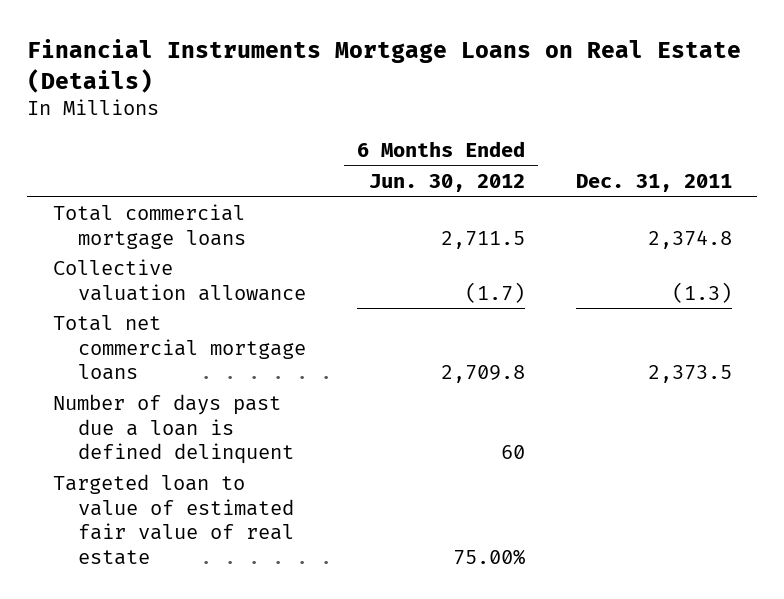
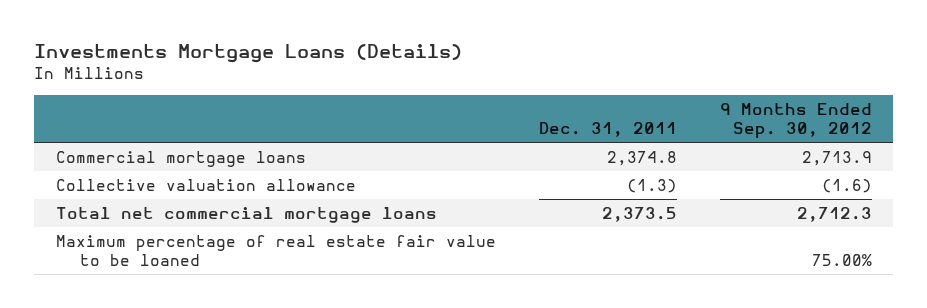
- Financial Instruments Mortgage Loans on Real Estate (Details)
+ Investments Mortgage Loans (Details)
- | 6 Months Ended Jun. 30, 2012 | Dec. 31, 2011
+ | Dec. 31, 2011 | 9 Months Ended Sep. 30, 2012
- Total commercial mortgage loans | 2,711.5 | 2,374.8
+ Commercial mortgage loans | 2,374.8 | 2,713.9
- Number of days past due a loan is defined delinquent | 60 |
- Targeted loan to value of estimated fair value of real estate | 75.00% |
+ Maximum percentage of real estate fair value to be loaned | | 75.00%

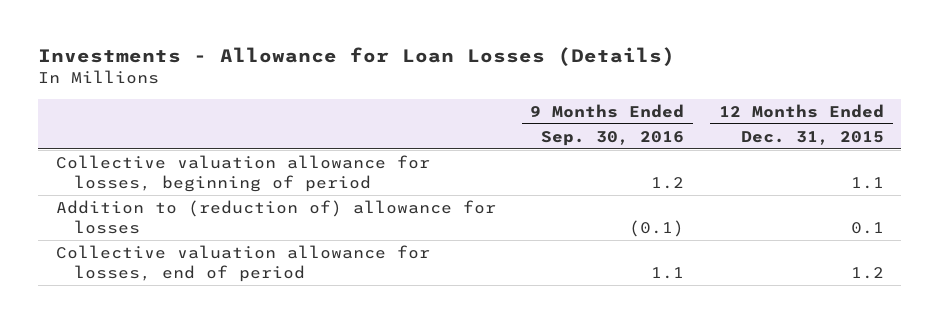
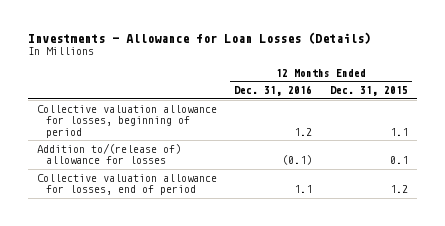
- | 9 Months Ended Sep. 30, 2016 | 12 Months Ended Dec. 31, 2015
+ | 12 Months Ended Dec. 31, 2016 | 12 Months Ended Dec. 31, 2015
- Addition to (reduction of) allowance for losses | (0.1) | 0.1
+ Addition to/(release of) allowance for losses | (0.1) | 0.1

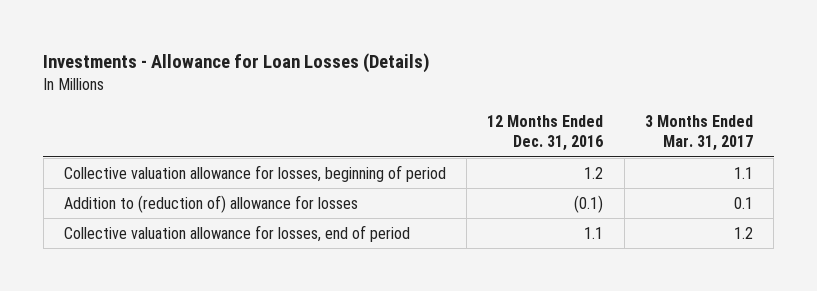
- | 12 Months Ended Dec. 31, 2016 | 12 Months Ended Dec. 31, 2015
+ | 12 Months Ended Dec. 31, 2016 | 3 Months Ended Mar. 31, 2017
- Addition to/(release of) allowance for losses | (0.1) | 0.1
+ Addition to (reduction of) allowance for losses | (0.1) | 0.1

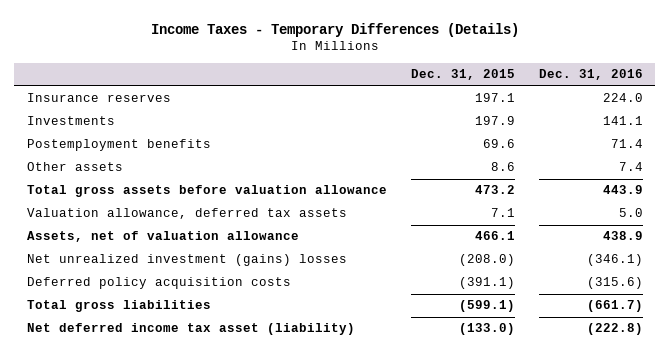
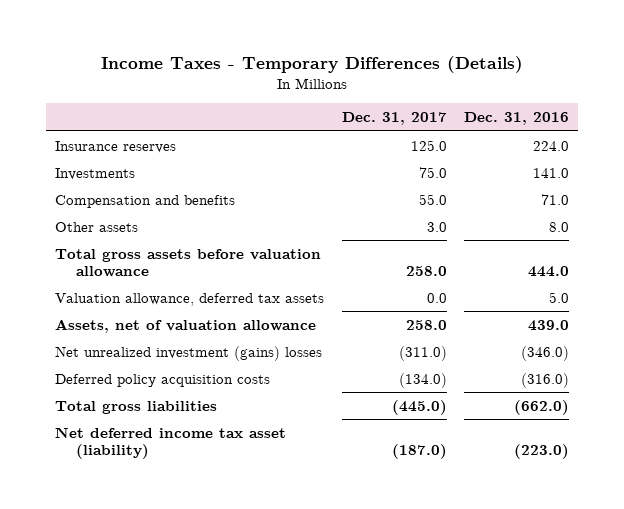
- | Dec. 31, 2015 | Dec. 31, 2016
+ | Dec. 31, 2017 | Dec. 31, 2016
- Investments | 197.9 | 141.1
- Postemployment benefits | 69.6 | 71.4
- Other assets | 8.6 | 7.4
- Total gross assets before valuation allowance | 473.2 | 443.9
+ Investments | 75.0 | 141.0
+ Compensation and benefits | 55.0 | 71.0
+ Other assets | 3.0 | 8.0
+ Total gross assets before valuation allowance | 258.0 | 444.0
- Assets, net of valuation allowance | 466.1 | 438.9
- Net unrealized investment (gains) losses | (208.0) | (346.1)
- Deferred policy acquisition costs | (391.1) | (315.6)
- Total gross liabilities | (599.1) | (661.7)
- Net deferred income tax asset (liability) | (133.0) | (222.8)
+ Assets, net of valuation allowance | 258.0 | 439.0
+ Net unrealized investment (gains) losses | (311.0) | (346.0)
+ Deferred policy acquisition costs | (134.0) | (316.0)
+ Total gross liabilities | (445.0) | (662.0)
+ Net deferred income tax asset (liability) | (187.0) | (223.0)

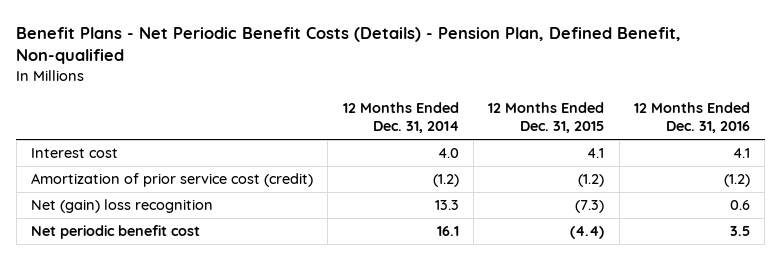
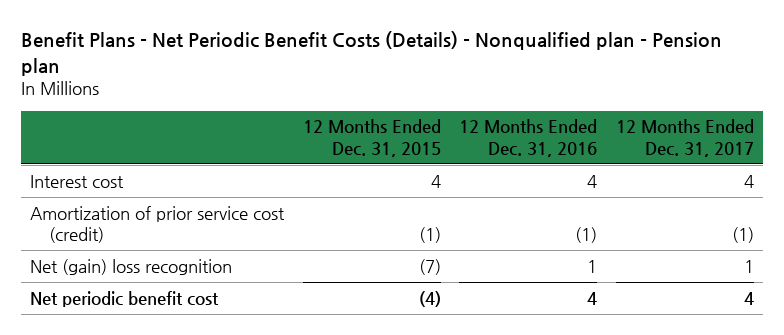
- Benefit Plans - Net Periodic Benefit Costs (Details) - Pension Plan, Defined Benefit, Non-qualified
+ Benefit Plans - Net Periodic Benefit Costs (Details) - Nonqualified plan - Pension plan
- | 12 Months Ended Dec. 31, 2014 | 12 Months Ended Dec. 31, 2015 | 12 Months Ended Dec. 31, 2016
+ | 12 Months Ended Dec. 31, 2015 | 12 Months Ended Dec. 31, 2016 | 12 Months Ended Dec. 31, 2017
- Interest cost | 4.0 | 4.1 | 4.1
- Amortization of prior service cost (credit) | (1.2) | (1.2) | (1.2)
- Net (gain) loss recognition | 13.3 | (7.3) | 0.6
- Net periodic benefit cost | 16.1 | (4.4) | 3.5
+ Interest cost | 4 | 4 | 4
+ Amortization of prior service cost (credit) | (1) | (1) | (1)
+ Net (gain) loss recognition | (7) | 1 | 1
+ Net periodic benefit cost | (4) | 4 | 4

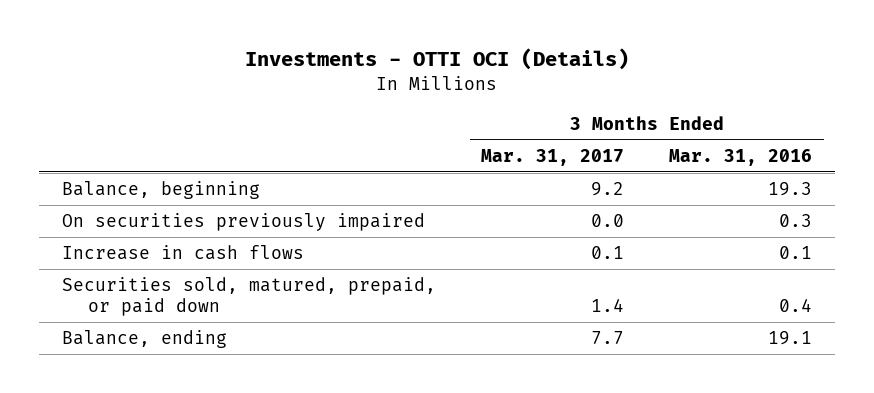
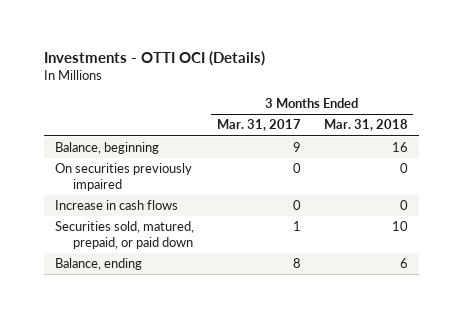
- | 3 Months Ended Mar. 31, 2017 | 3 Months Ended Mar. 31, 2016
+ | 3 Months Ended Mar. 31, 2017 | 3 Months Ended Mar. 31, 2018
- Balance, beginning | 9.2 | 19.3
- On securities previously impaired | 0.0 | 0.3
- Increase in cash flows | 0.1 | 0.1
- Securities sold, matured, prepaid, or paid down | 1.4 | 0.4
- Balance, ending | 7.7 | 19.1
+ Balance, beginning | 9 | 16
+ On securities previously impaired | 0 | 0
+ Increase in cash flows | 0 | 0
+ Securities sold, matured, prepaid, or paid down | 1 | 10
+ Balance, ending | 8 | 6

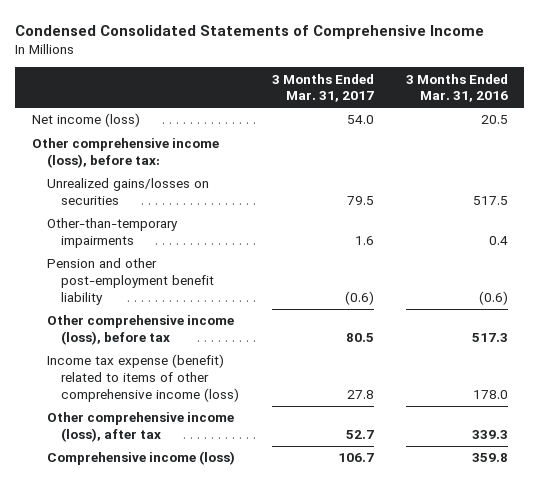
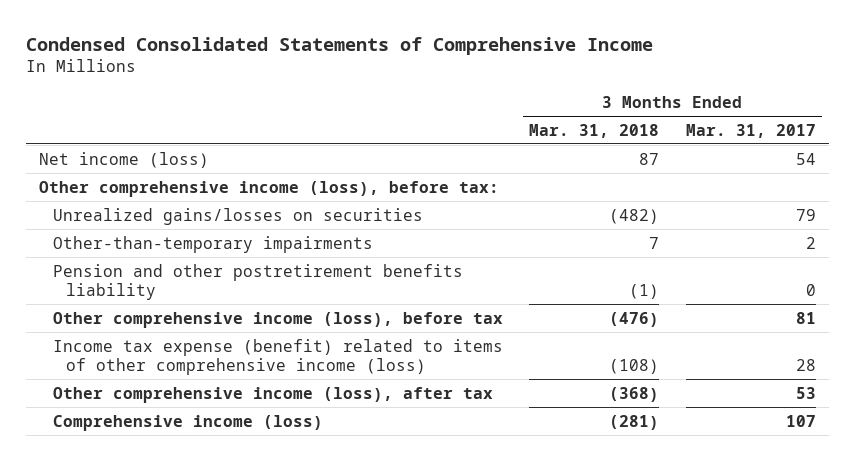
- | 3 Months Ended Mar. 31, 2017 | 3 Months Ended Mar. 31, 2016
+ | 3 Months Ended Mar. 31, 2018 | 3 Months Ended Mar. 31, 2017
- Net income (loss) | 54.0 | 20.5
+ Net income (loss) | 87 | 54
- Unrealized gains/losses on securities | 79.5 | 517.5
- Other-than-temporary impairments | 1.6 | 0.4
- Pension and other post-employment benefit liability | (0.6) | (0.6)
- Other comprehensive income (loss), before tax | 80.5 | 517.3
- Income tax expense (benefit) related to items of other comprehensive income (loss) | 27.8 | 178.0
- Other comprehensive income (loss), after tax | 52.7 | 339.3
- Comprehensive income (loss) | 106.7 | 359.8
+ Unrealized gains/losses on securities | (482) | 79
+ Other-than-temporary impairments | 7 | 2
+ Pension and other postretirement benefits liability | (1) | 0
+ Other comprehensive income (loss), before tax | (476) | 81
+ Income tax expense (benefit) related to items of other comprehensive income (loss) | (108) | 28
+ Other comprehensive income (loss), after tax | (368) | 53
+ Comprehensive income (loss) | (281) | 107

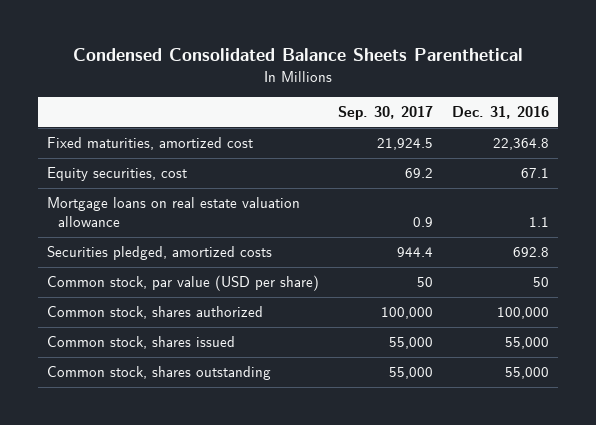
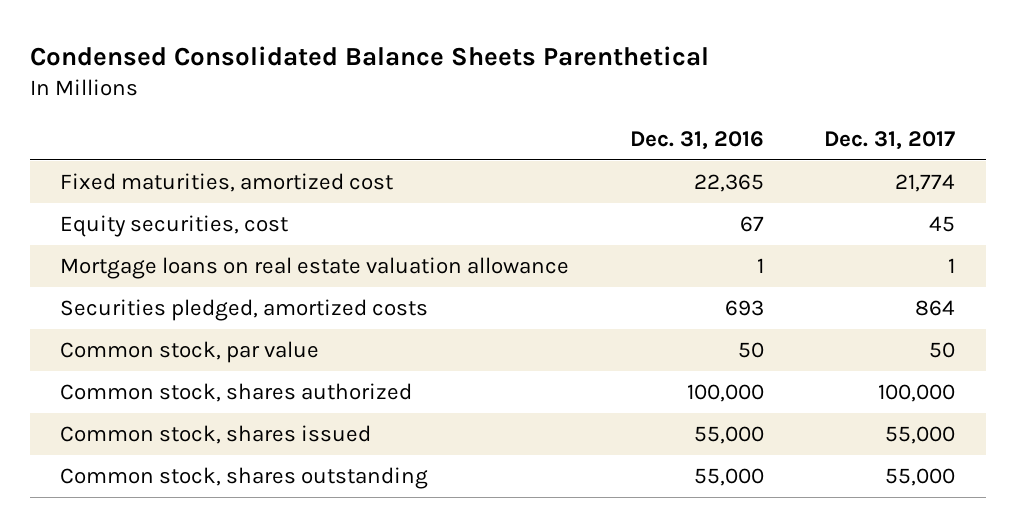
- | Sep. 30, 2017 | Dec. 31, 2016
+ | Dec. 31, 2016 | Dec. 31, 2017
- Fixed maturities, amortized cost | 21,924.5 | 22,364.8
- Equity securities, cost | 69.2 | 67.1
- Mortgage loans on real estate valuation allowance | 0.9 | 1.1
- Securities pledged, amortized costs | 944.4 | 692.8
- Common stock, par value (USD per share) | 50 | 50
+ Fixed maturities, amortized cost | 22,365 | 21,774
+ Equity securities, cost | 67 | 45
+ Mortgage loans on real estate valuation allowance | 1 | 1
+ Securities pledged, amortized costs | 693 | 864
+ Common stock, par value | 50 | 50

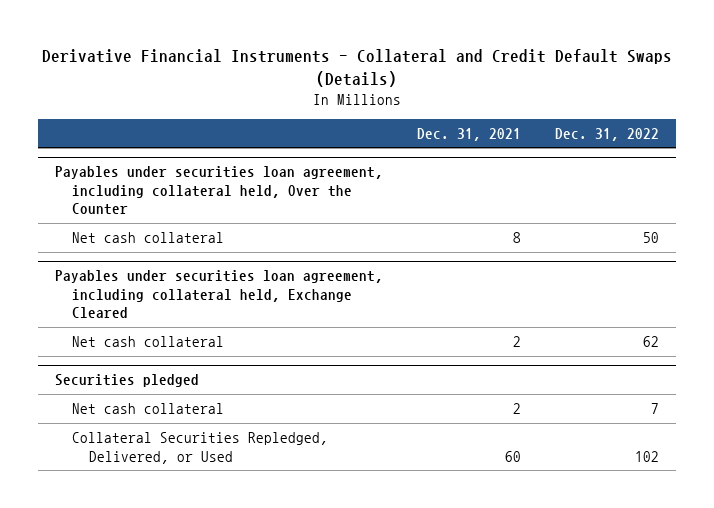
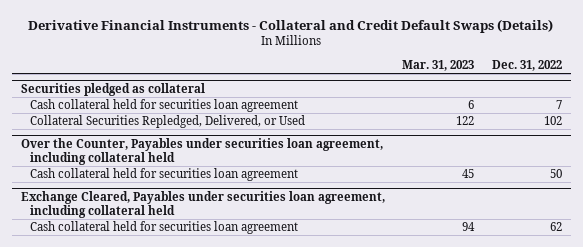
- | Dec. 31, 2021 | Dec. 31, 2022
+ | Mar. 31, 2023 | Dec. 31, 2022
- Payables under securities loan agreement, including collateral held, Over the Counter
- Net cash collateral | 8 | 50
- Payables under securities loan agreement, including collateral held, Exchange Cleared
- Net cash collateral | 2 | 62
- Securities pledged
- Net cash collateral | 2 | 7
+ Securities pledged as collateral
+ Cash collateral held for securities loan agreement | 6 | 7
+ Over the Counter, Payables under securities loan agreement, including collateral held
+ Cash collateral held for securities loan agreement | 45 | 50
+ Exchange Cleared, Payables under securities loan agreement, including collateral held
+ Cash collateral held for securities loan agreement | 94 | 62

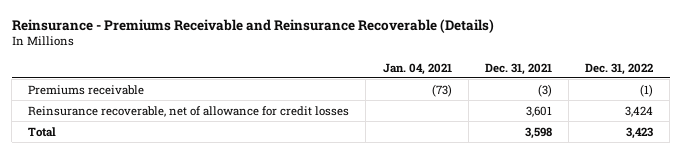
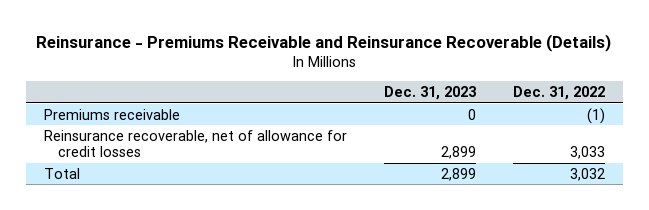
- | Jan. 04, 2021 | Dec. 31, 2021 | Dec. 31, 2022
+ | Dec. 31, 2023 | Dec. 31, 2022
- Reinsurance recoverable, net of allowance for credit losses | | 3,601 | 3,424
- Total | | 3,598 | 3,423
+ Reinsurance recoverable, net of allowance for credit losses | 2,899 | 3,033
+ Total | 2,899 | 3,032

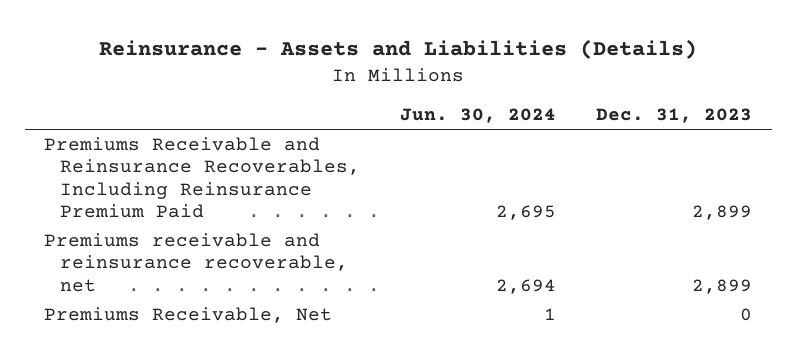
- Reinsurance - Premiums Receivable and Reinsurance Recoverable (Details)
+ Reinsurance - Assets and Liabilities (Details)
- | Dec. 31, 2023 | Dec. 31, 2022
+ | Jun. 30, 2024 | Dec. 31, 2023
- Premiums receivable | 0 | (1)
- Reinsurance recoverable, net of allowance for credit losses | 2,899 | 3,033
- Total | 2,899 | 3,032
+ Premiums Receivable and Reinsurance Recoverables, Including Reinsurance Premium Paid | 2,695 | 2,899
+ Premiums receivable and reinsurance recoverable, net | 2,694 | 2,899
+ Premiums Receivable, Net | 1 | 0

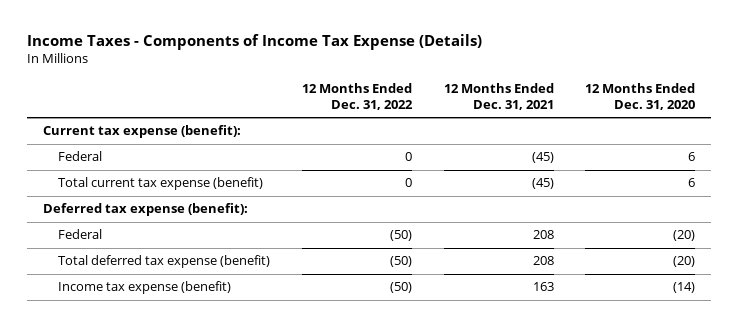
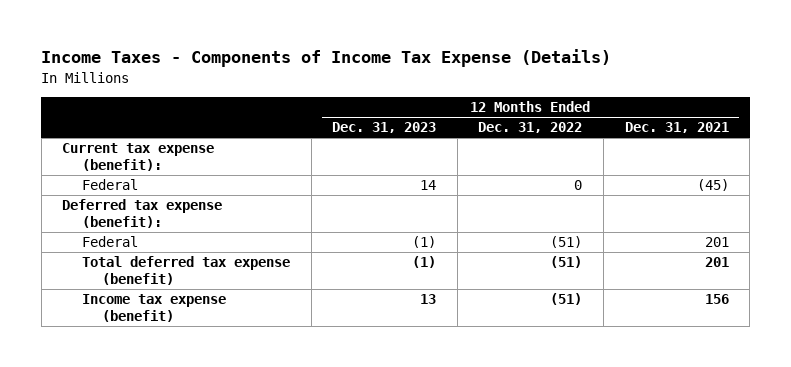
- | 12 Months Ended Dec. 31, 2022 | 12 Months Ended Dec. 31, 2021 | 12 Months Ended Dec. 31, 2020
+ | 12 Months Ended Dec. 31, 2023 | 12 Months Ended Dec. 31, 2022 | 12 Months Ended Dec. 31, 2021
- Total current tax expense (benefit) | 0 | (45) | 6
- Federal | (50) | 208 | (20)
- Total deferred tax expense (benefit) | (50) | 208 | (20)
- Income tax expense (benefit) | (50) | 163 | (14)
+ Federal | (1) | (51) | 201
+ Total deferred tax expense (benefit) | (1) | (51) | 201
+ Income tax expense (benefit) | 13 | (51) | 156

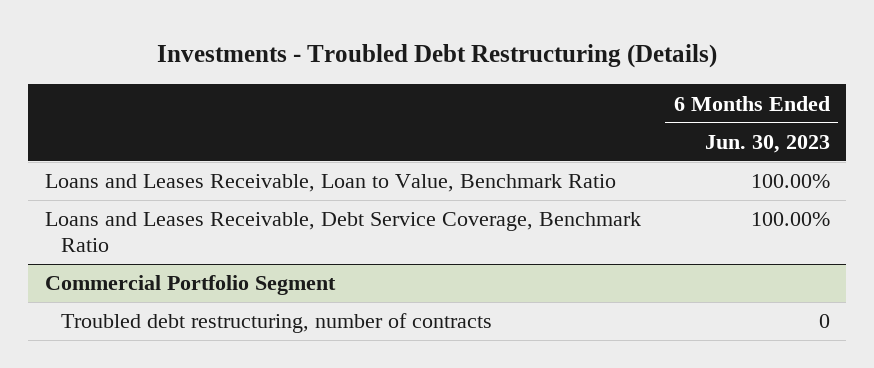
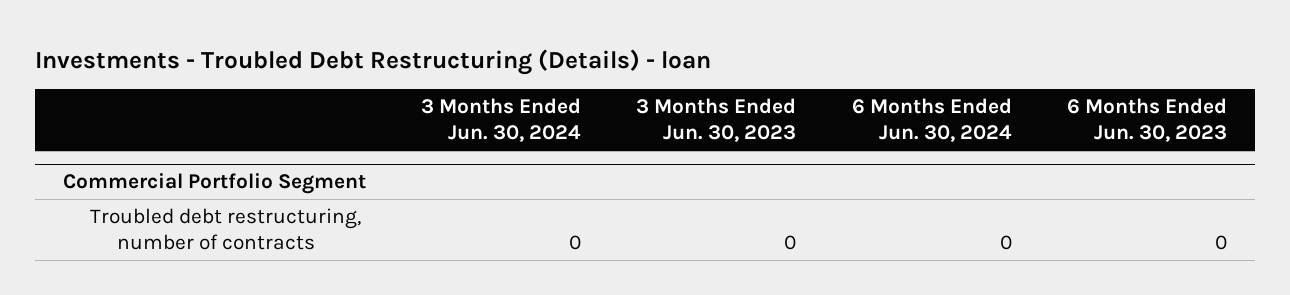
- Investments - Troubled Debt Restructuring (Details)
+ Investments - Troubled Debt Restructuring (Details) - loan
- | 6 Months Ended Jun. 30, 2023
+ | 3 Months Ended Jun. 30, 2024 | 3 Months Ended Jun. 30, 2023 | 6 Months Ended Jun. 30, 2024 | 6 Months Ended Jun. 30, 2023
- Loans and Leases Receivable, Loan to Value, Benchmark Ratio | 100.00%
- Loans and Leases Receivable, Debt Service Coverage, Benchmark Ratio | 100.00%

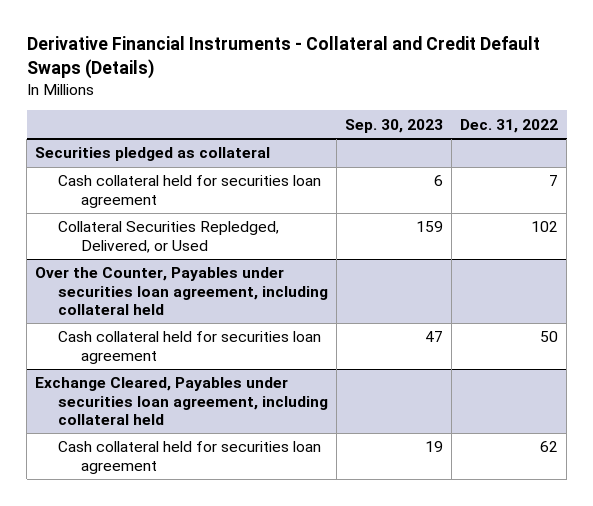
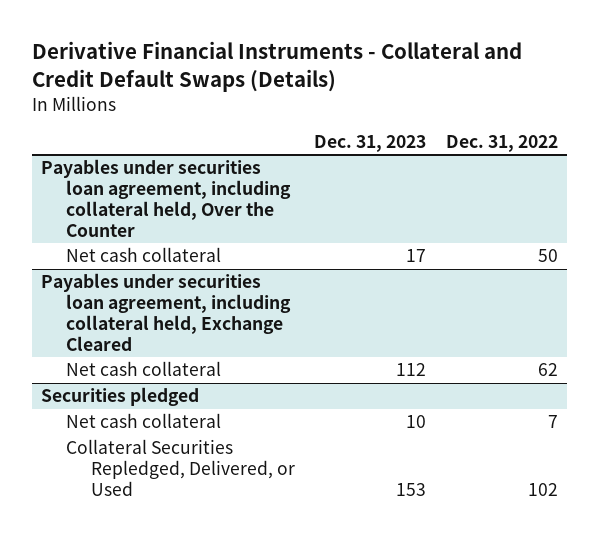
- | Sep. 30, 2023 | Dec. 31, 2022
+ | Dec. 31, 2023 | Dec. 31, 2022
- Securities pledged as collateral
- Cash collateral held for securities loan agreement | 6 | 7
+ Payables under securities loan agreement, including collateral held, Over the Counter
+ Net cash collateral | 17 | 50
+ Payables under securities loan agreement, including collateral held, Exchange Cleared
+ Net cash collateral | 112 | 62
+ Securities pledged
+ Net cash collateral | 10 | 7
- Over the Counter, Payables under securities loan agreement, including collateral held
- Cash collateral held for securities loan agreement | 47 | 50
- Exchange Cleared, Payables under securities loan agreement, including collateral held
- Cash collateral held for securities loan agreement | 19 | 62

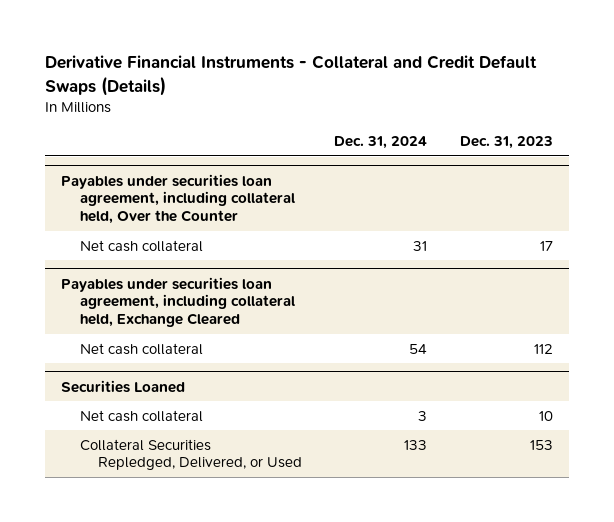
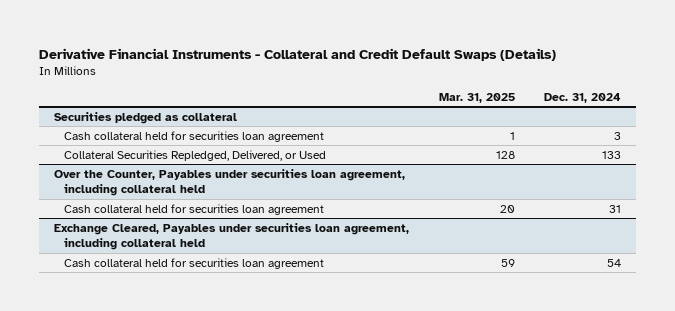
- | Dec. 31, 2024 | Dec. 31, 2023
+ | Mar. 31, 2025 | Dec. 31, 2024
- Payables under securities loan agreement, including collateral held, Over the Counter
- Net cash collateral | 31 | 17
- Payables under securities loan agreement, including collateral held, Exchange Cleared
- Net cash collateral | 54 | 112
- Securities Loaned
- Net cash collateral | 3 | 10
+ Securities pledged as collateral
+ Cash collateral held for securities loan agreement | 1 | 3
+ Over the Counter, Payables under securities loan agreement, including collateral held
+ Cash collateral held for securities loan agreement | 20 | 31
+ Exchange Cleared, Payables under securities loan agreement, including collateral held
+ Cash collateral held for securities loan agreement | 59 | 54

